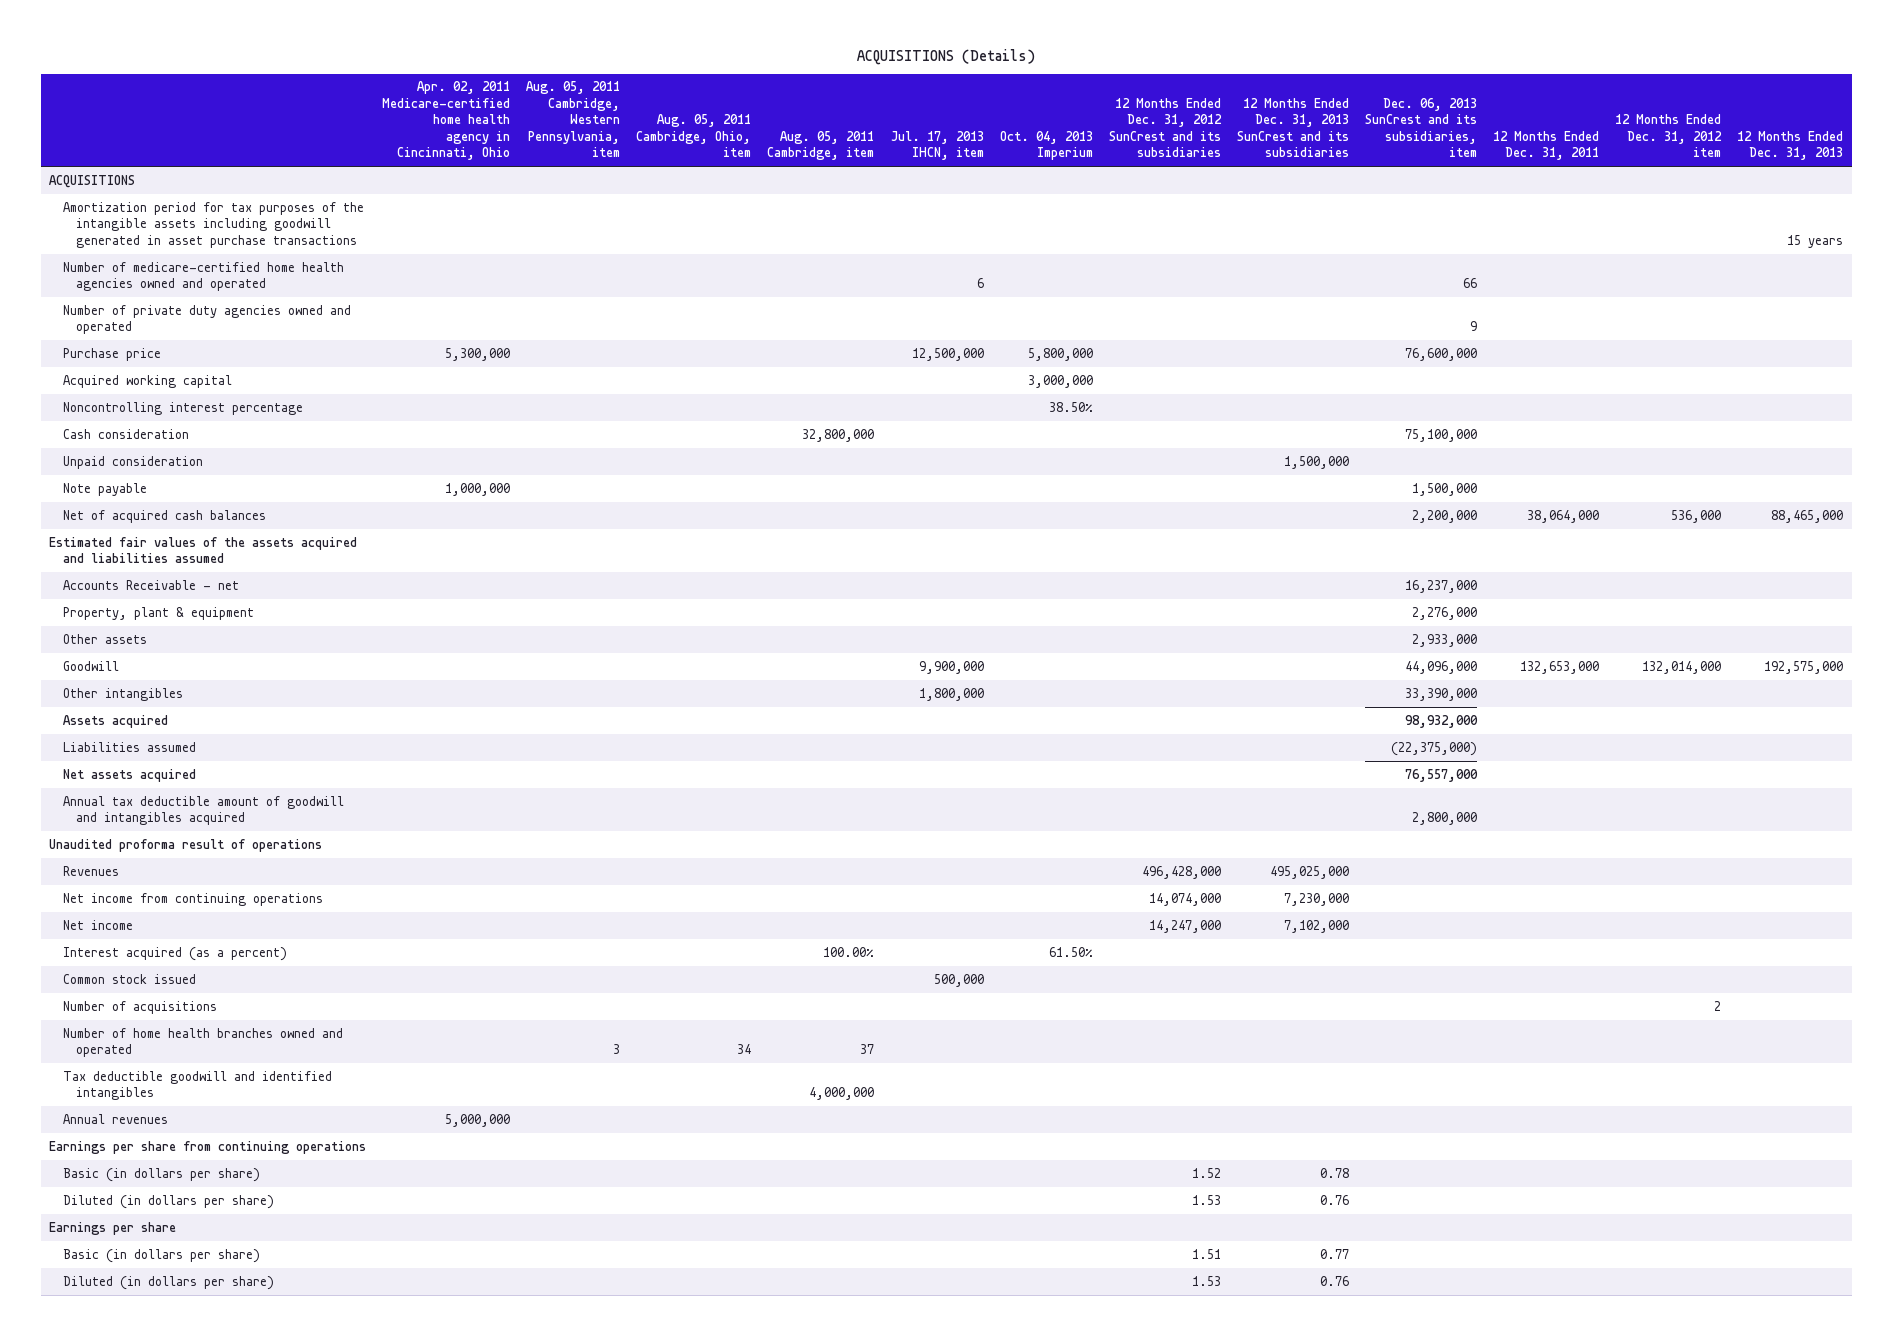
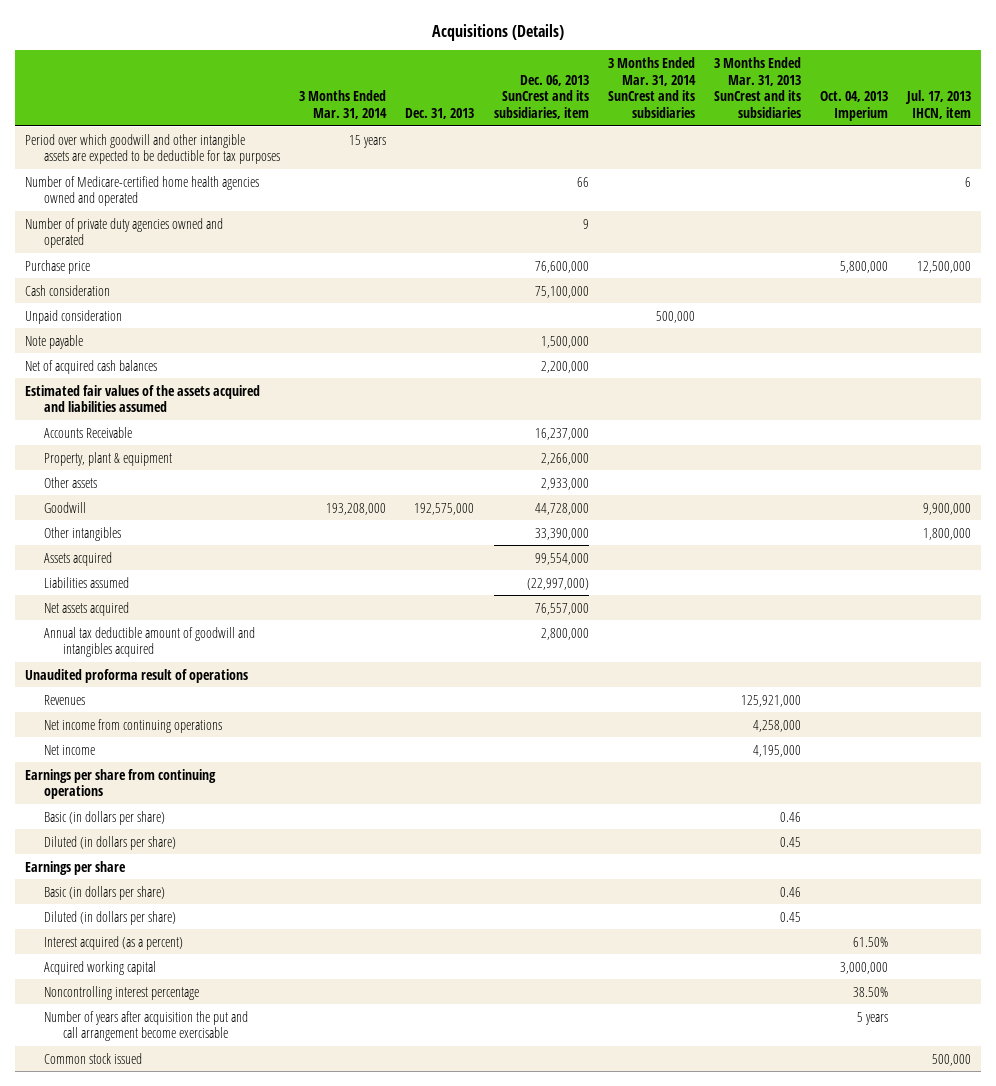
- ACQUISITIONS (Details)
+ Acquisitions (Details)
- | Apr. 02, 2011 Medicare-certified home health agency in Cincinnati, Ohio | Aug. 05, 2011 Cambridge, Western Pennsylvania, item | Aug. 05, 2011 Cambridge, Ohio, item | Aug. 05, 2011 Cambridge, item | Jul. 17, 2013 IHCN, item | Oct. 04, 2013 Imperium | 12 Months Ended Dec. 31, 2012 SunCrest and its subsidiaries | 12 Months Ended Dec. 31, 2013 SunCrest and its subsidiaries | Dec. 06, 2013 SunCrest and its subsidiaries, item | 12 Months Ended Dec. 31, 2011 | 12 Months Ended Dec. 31, 2012 item | 12 Months Ended Dec. 31, 2013
+ | 3 Months Ended Mar. 31, 2014 | Dec. 31, 2013 | Dec. 06, 2013 SunCrest and its subsidiaries, item | 3 Months Ended Mar. 31, 2014 SunCrest and its subsidiaries | 3 Months Ended Mar. 31, 2013 SunCrest and its subsidiaries | Oct. 04, 2013 Imperium | Jul. 17, 2013 IHCN, item
- ACQUISITIONS
- Amortization period for tax purposes of the intangible assets including goodwill generated in asset purchase transactions | | | | | | | | | | | | 15 years
- Number of medicare-certified home health agencies owned and operated | | | | | 6 | | | | 66 | | |
+ Period over which goodwill and other intangible assets are expected to be deductible for tax purposes | 15 years | | | | | |
+ Number of Medicare-certified home health agencies owned and operated | | | 66 | | | | 6
- Accounts Receivable - net | | | | | | | | | 16,237,000 | | |
- Property, plant & equipment | | | | | | | | | 2,276,000 | | |
+ Accounts Receivable | | | 16,237,000 | | | |
+ Property, plant & equipment | | | 2,266,000 | | | |
- Goodwill | | | | | 9,900,000 | | | | 44,096,000 | 132,653,000 | 132,014,000 | 192,575,000
+ Goodwill | 193,208,000 | 192,575,000 | 44,728,000 | | | | 9,900,000
- Assets acquired | | | | | | | | | 98,932,000 | | |
- Liabilities assumed | | | | | | | | | (22,375,000) | | |
+ Assets acquired | | | 99,554,000 | | | |
+ Liabilities assumed | | | (22,997,000) | | | |
- Number of acquisitions | | | | | | | | | | | 2 |
- Number of home health branches owned and operated | | 3 | 34 | 37 | | | | | | | |
- Tax deductible goodwill and identified intangibles | | | | 4,000,000 | | | | | | | |
- Annual revenues | 5,000,000 | | | | | | | | | | |
moved down: Interest acquired (as a percent) | | | | | | 61.50% |
moved down: Acquired working capital | | | | | | 3,000,000 |
moved down: Noncontrolling interest percentage | | | | | | 38.50% |
+ Number of years after acquisition the put and call arrangement become exercisable | | | | | | 5 years |
moved down: Common stock issued | | | | | | | 500,000

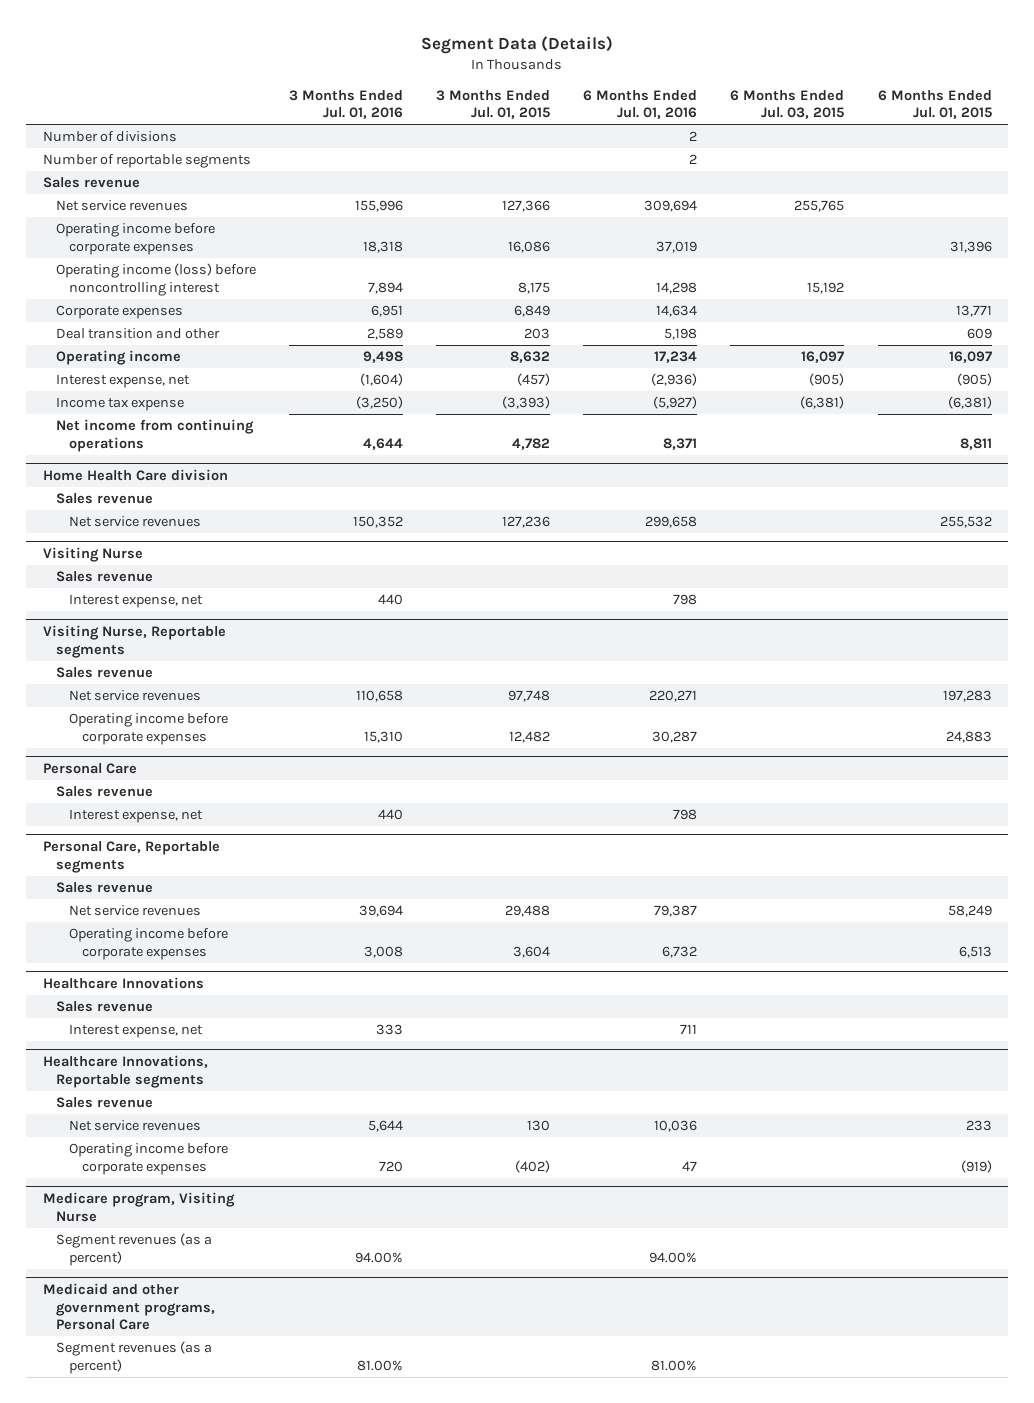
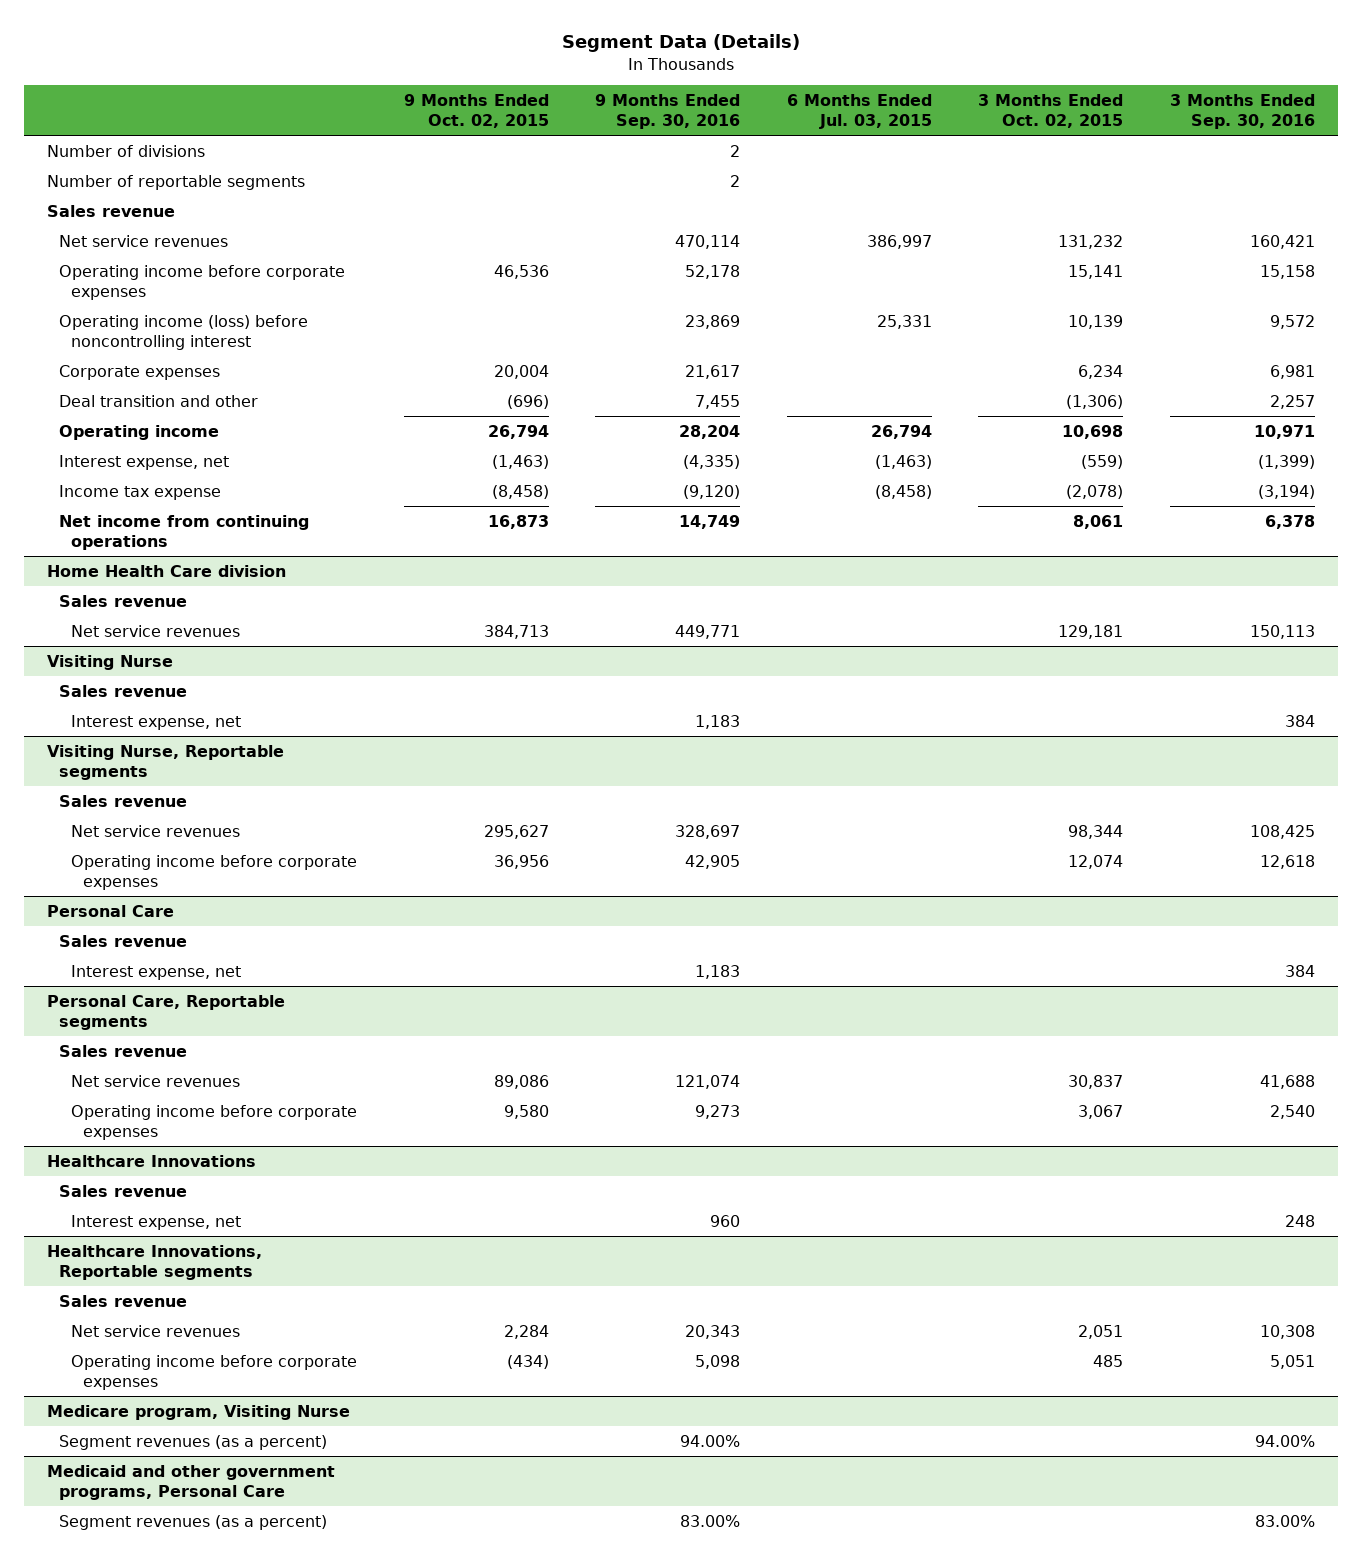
- | 3 Months Ended Jul. 01, 2016 | 3 Months Ended Jul. 01, 2015 | 6 Months Ended Jul. 01, 2016 | 6 Months Ended Jul. 03, 2015 | 6 Months Ended Jul. 01, 2015
+ | 9 Months Ended Oct. 02, 2015 | 9 Months Ended Sep. 30, 2016 | 6 Months Ended Jul. 03, 2015 | 3 Months Ended Oct. 02, 2015 | 3 Months Ended Sep. 30, 2016
- Net service revenues | 155,996 | 127,366 | 309,694 | 255,765 |
+ Net service revenues | | 470,114 | 386,997 | 131,232 | 160,421
- Operating income (loss) before noncontrolling interest | 7,894 | 8,175 | 14,298 | 15,192 |
+ Operating income (loss) before noncontrolling interest | | 23,869 | 25,331 | 10,139 | 9,572
- Operating income | 9,498 | 8,632 | 17,234 | 16,097 | 16,097
- Interest expense, net | (1,604) | (457) | (2,936) | (905) | (905)
- Income tax expense | (3,250) | (3,393) | (5,927) | (6,381) | (6,381)
+ Operating income | 26,794 | 28,204 | 26,794 | 10,698 | 10,971
+ Interest expense, net | (1,463) | (4,335) | (1,463) | (559) | (1,399)
+ Income tax expense | (8,458) | (9,120) | (8,458) | (2,078) | (3,194)

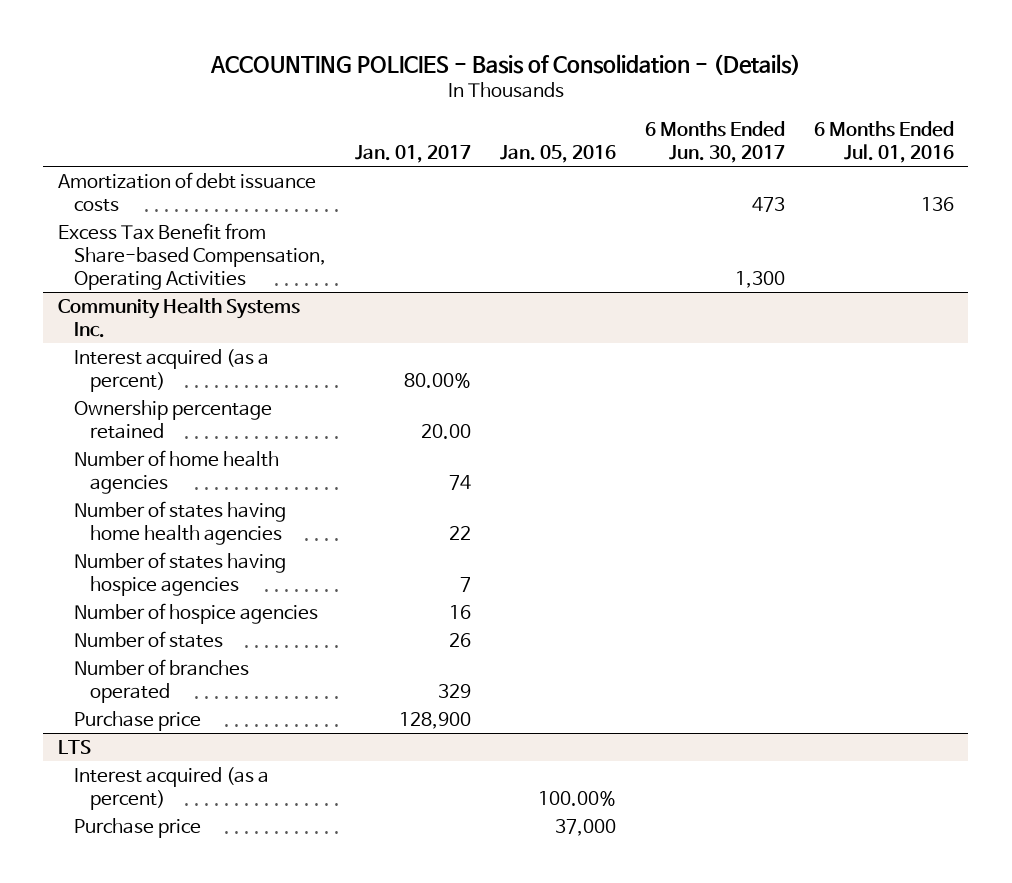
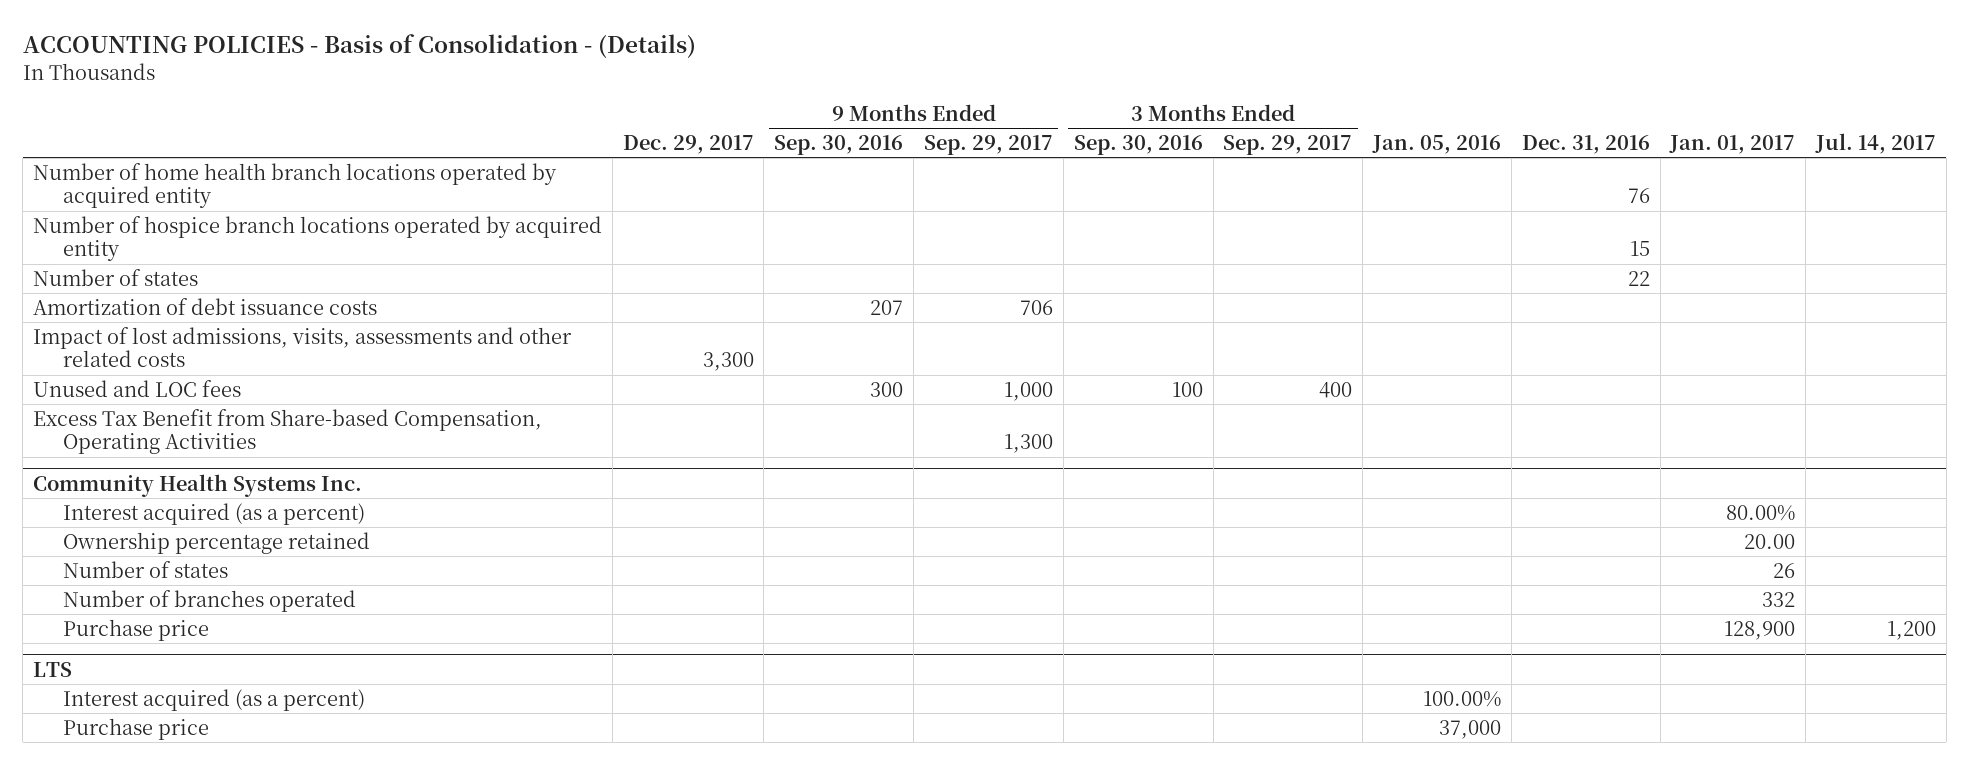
- | Jan. 01, 2017 | Jan. 05, 2016 | 6 Months Ended Jun. 30, 2017 | 6 Months Ended Jul. 01, 2016
+ | Dec. 29, 2017 | 9 Months Ended Sep. 30, 2016 | 9 Months Ended Sep. 29, 2017 | 3 Months Ended Sep. 30, 2016 | 3 Months Ended Sep. 29, 2017 | Jan. 05, 2016 | Dec. 31, 2016 | Jan. 01, 2017 | Jul. 14, 2017
+ Number of home health branch locations operated by acquired entity | | | | | | | 76 | |
+ Number of hospice branch locations operated by acquired entity | | | | | | | 15 | |
+ Number of states | | | | | | | 22 | |
+ Impact of lost admissions, visits, assessments and other related costs | 3,300 | | | | | | | |
+ Unused and LOC fees | | 300 | 1,000 | 100 | 400 | | | |
@ Community Health Systems Inc.
- Number of home health agencies | 74 | | |
- Number of states having home health agencies | 22 | | |
- Number of states having hospice agencies | 7 | | |
- Number of hospice agencies | 16 | | |
- Number of branches operated | 329 | | |
+ Number of branches operated | | | | | | | | 332 |

